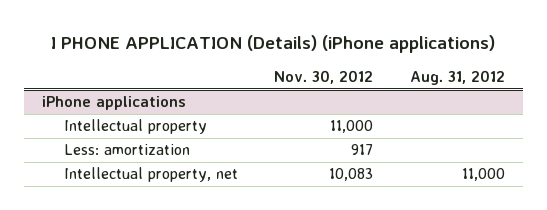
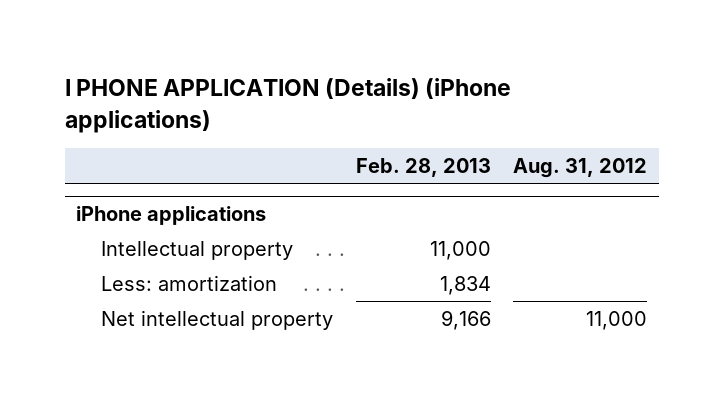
- | Nov. 30, 2012 | Aug. 31, 2012
+ | Feb. 28, 2013 | Aug. 31, 2012
@ iPhone applications
- Intellectual property, net | 10,083 | 11,000
+ Net intellectual property | 9,166 | 11,000

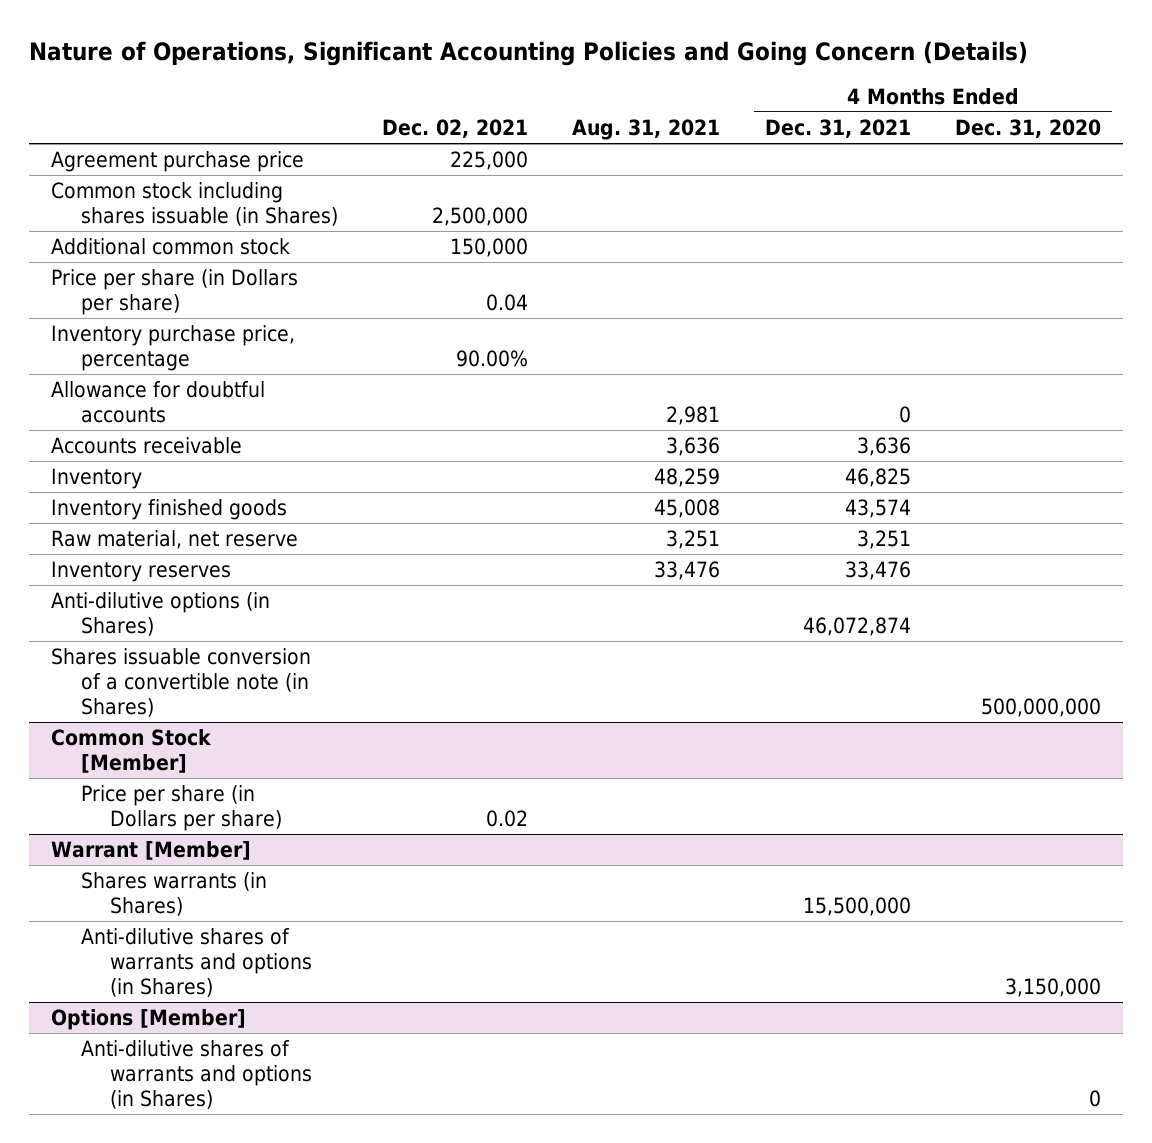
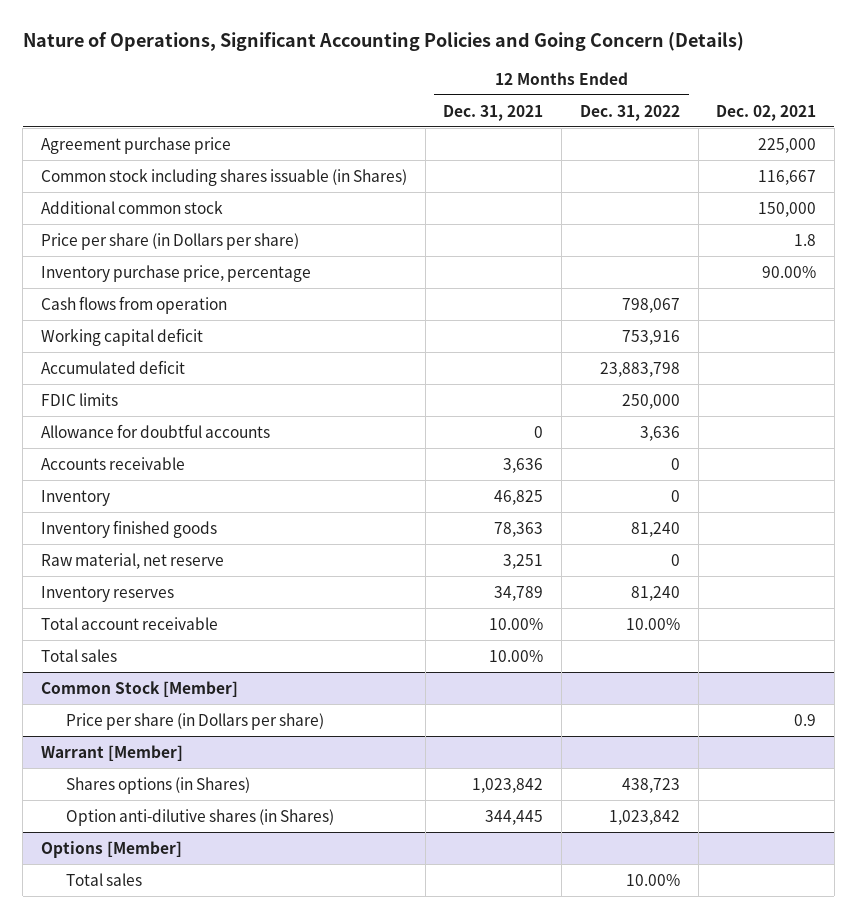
- | Dec. 02, 2021 | Aug. 31, 2021 | 4 Months Ended Dec. 31, 2021 | 4 Months Ended Dec. 31, 2020
+ | 12 Months Ended Dec. 31, 2021 | 12 Months Ended Dec. 31, 2022 | Dec. 02, 2021
- Common stock including shares issuable (in Shares) | 2,500,000 | | |
+ Common stock including shares issuable (in Shares) | | | 116,667
- Price per share (in Dollars per share) | 0.04 | | |
+ Price per share (in Dollars per share) | | | 1.8
+ Cash flows from operation | | 798,067 |
+ Working capital deficit | | 753,916 |
+ Accumulated deficit | | 23,883,798 |
+ FDIC limits | | 250,000 |
- Anti-dilutive options (in Shares) | | | 46,072,874 |
- Shares issuable conversion of a convertible note (in Shares) | | | | 500,000,000
+ Total account receivable | 10.00% | 10.00% |
+ Total sales | 10.00% | |
@ Common Stock [Member]
- Price per share (in Dollars per share) | 0.02 | | |
+ Price per share (in Dollars per share) | | | 0.9
@ Warrant [Member]
- Shares warrants (in Shares) | | | 15,500,000 |
- Anti-dilutive shares of warrants and options (in Shares) | | | | 3,150,000
+ Shares options (in Shares) | 1,023,842 | 438,723 |
+ Option anti-dilutive shares (in Shares) | 344,445 | 1,023,842 |
@ Options [Member]
- Anti-dilutive shares of warrants and options (in Shares) | | | | 0
+ Total sales | | 10.00% |

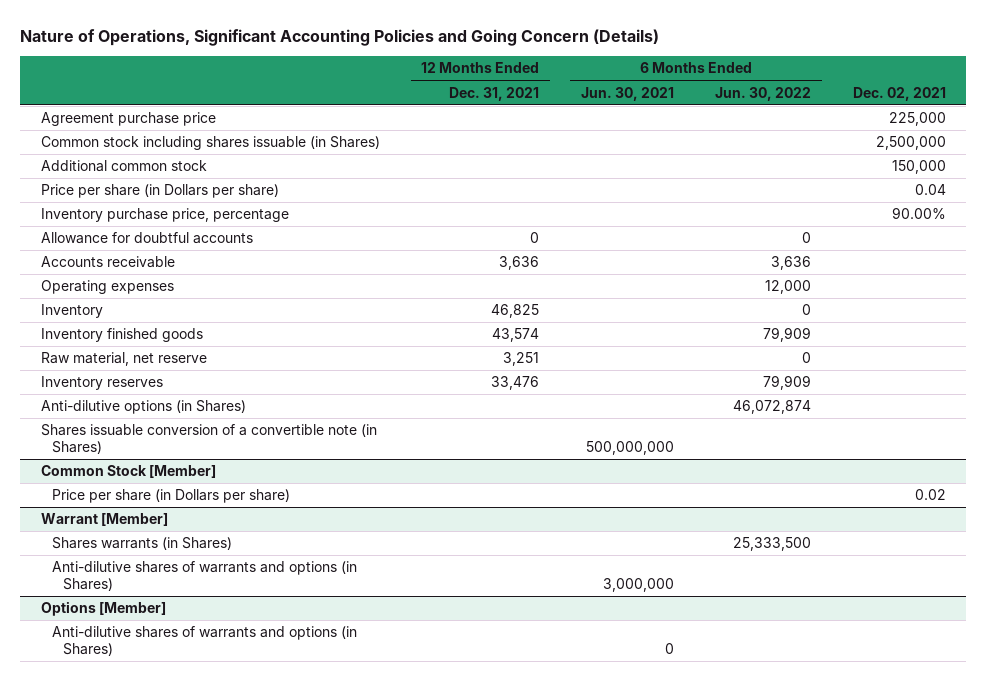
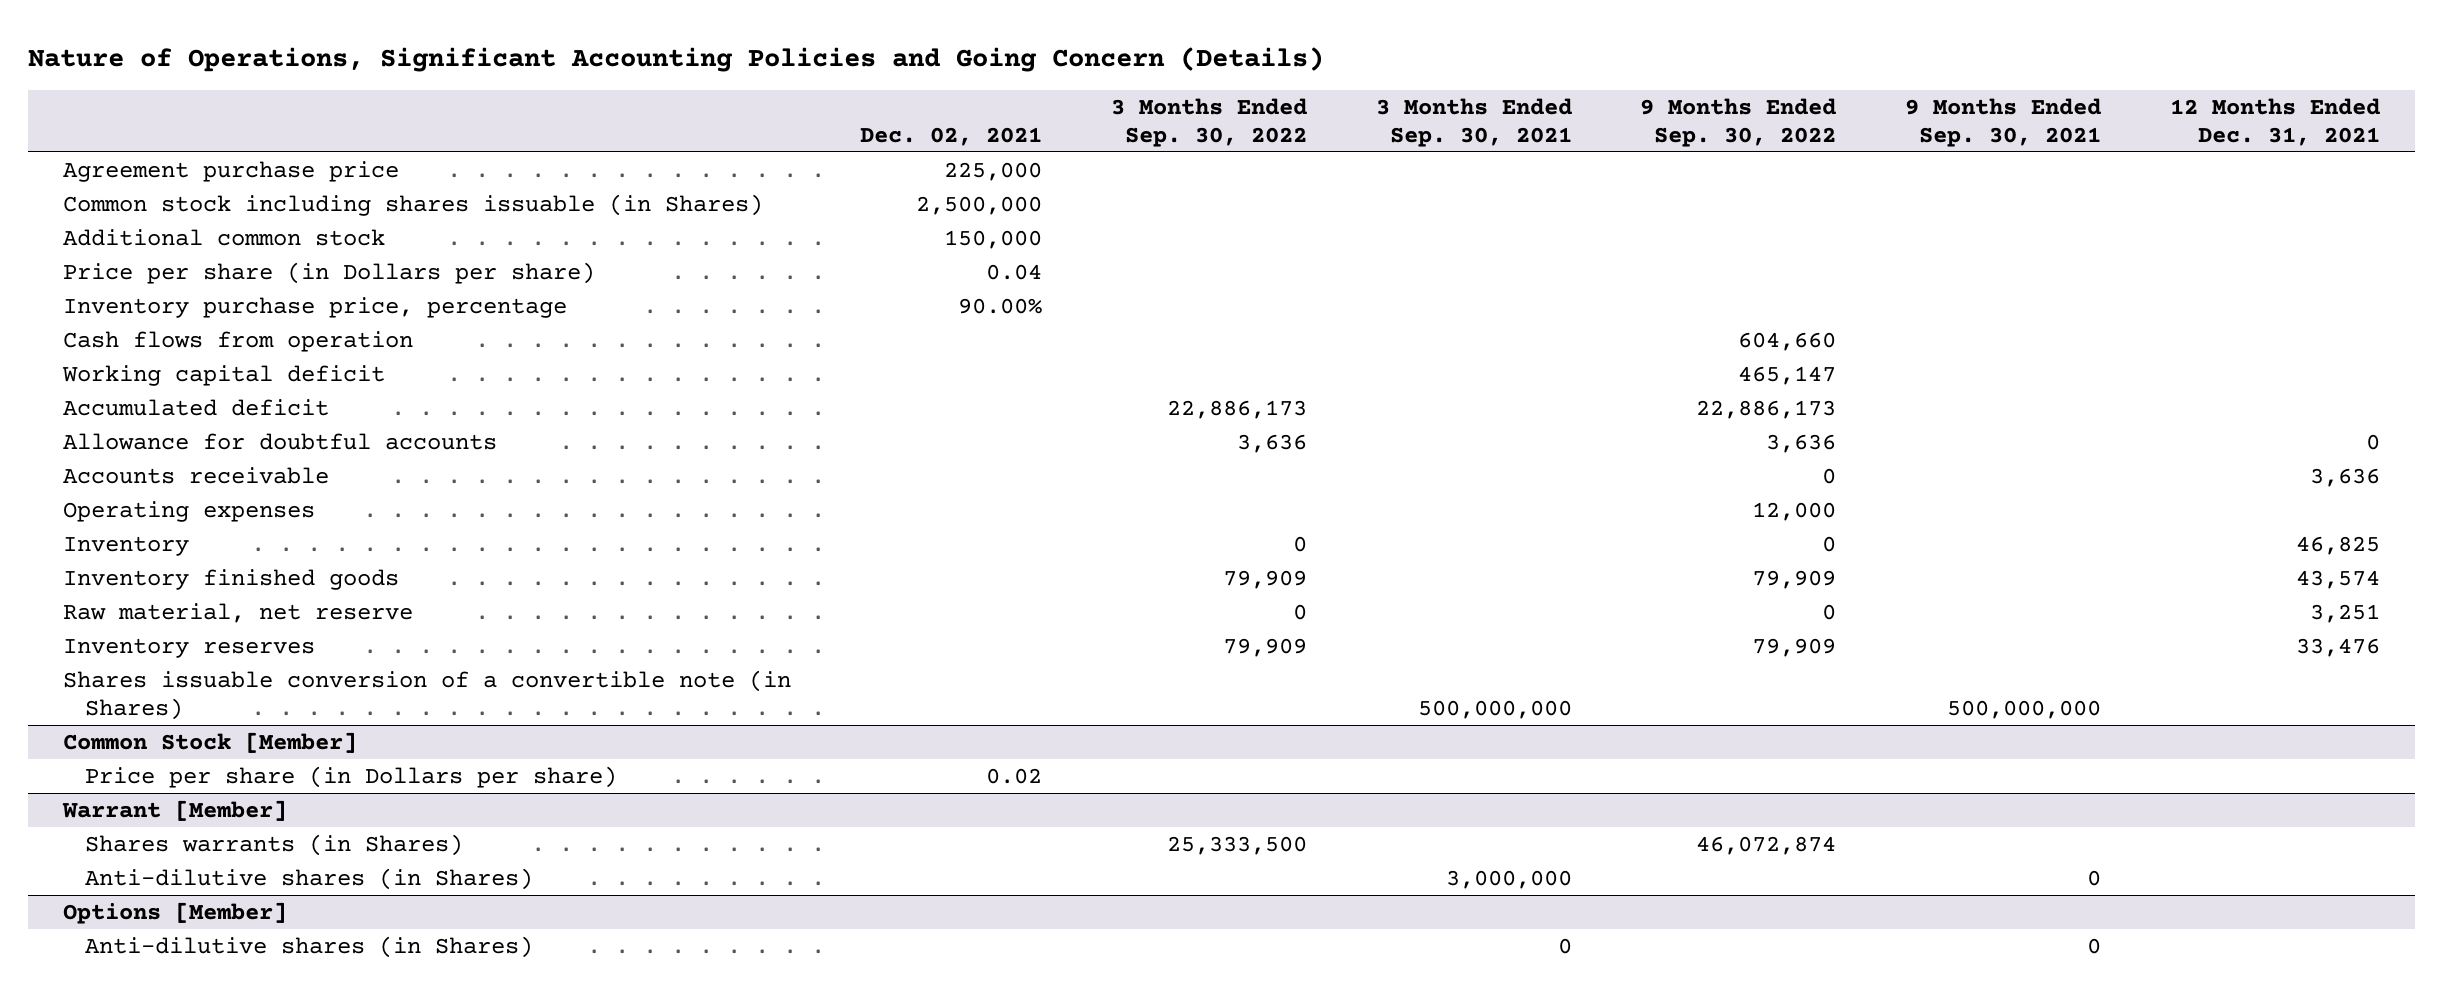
- | 12 Months Ended Dec. 31, 2021 | 6 Months Ended Jun. 30, 2021 | 6 Months Ended Jun. 30, 2022 | Dec. 02, 2021
+ | Dec. 02, 2021 | 3 Months Ended Sep. 30, 2022 | 3 Months Ended Sep. 30, 2021 | 9 Months Ended Sep. 30, 2022 | 9 Months Ended Sep. 30, 2021 | 12 Months Ended Dec. 31, 2021
+ Cash flows from operation | | | | 604,660 | |
+ Working capital deficit | | | | 465,147 | |
+ Accumulated deficit | | 22,886,173 | | 22,886,173 | |
- Anti-dilutive options (in Shares) | | | 46,072,874 |
@ Warrant [Member]
- Anti-dilutive shares of warrants and options (in Shares) | | 3,000,000 | |
+ Anti-dilutive shares (in Shares) | | | 3,000,000 | | 0 |
@ Options [Member]
- Anti-dilutive shares of warrants and options (in Shares) | | 0 | |
+ Anti-dilutive shares (in Shares) | | | 0 | | 0 |

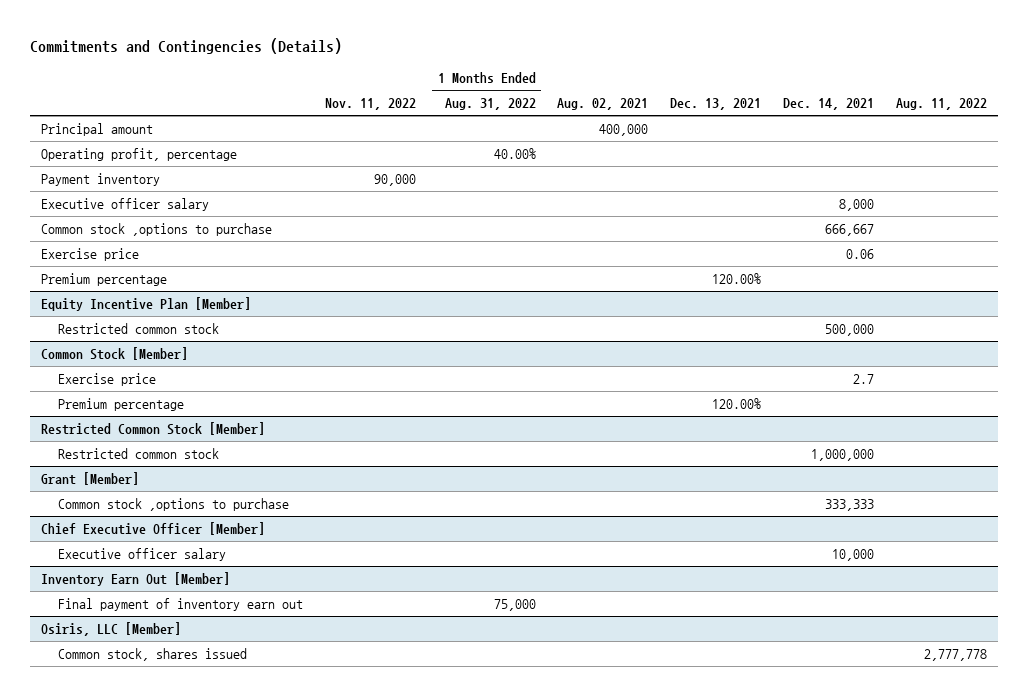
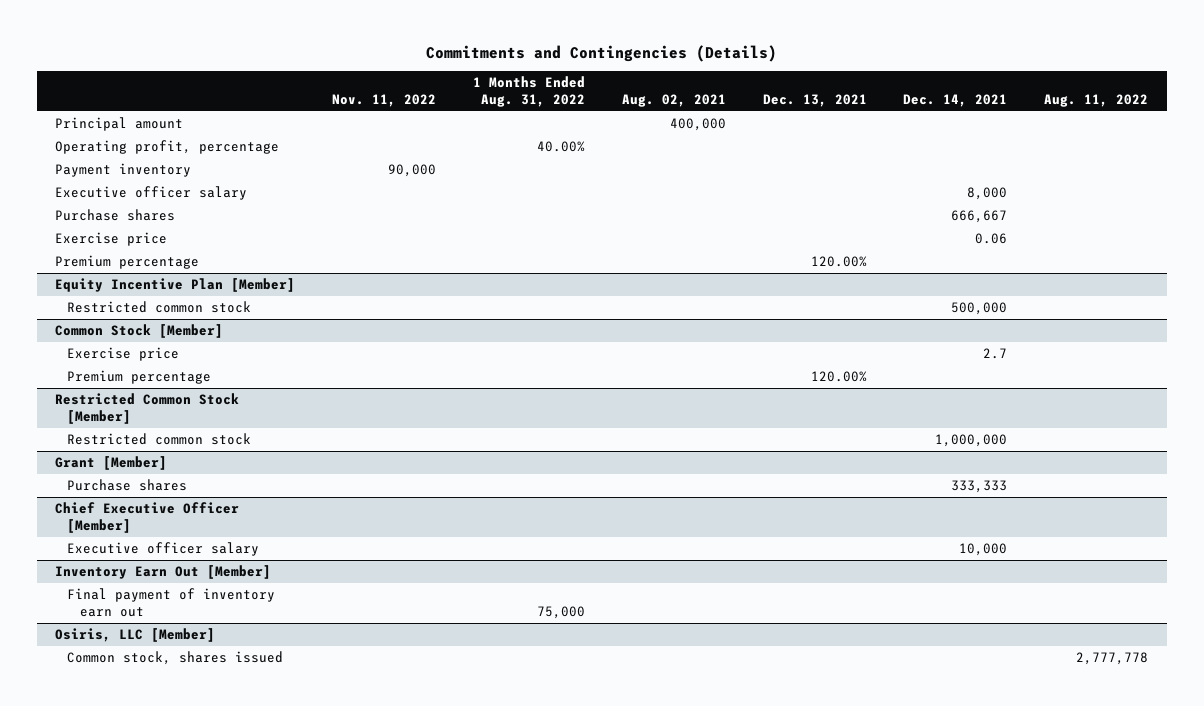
- Common stock ,options to purchase | | | | | 666,667 |
+ Purchase shares | | | | | 666,667 |
@ Grant [Member]
- Common stock ,options to purchase | | | | | 333,333 |
+ Purchase shares | | | | | 333,333 |

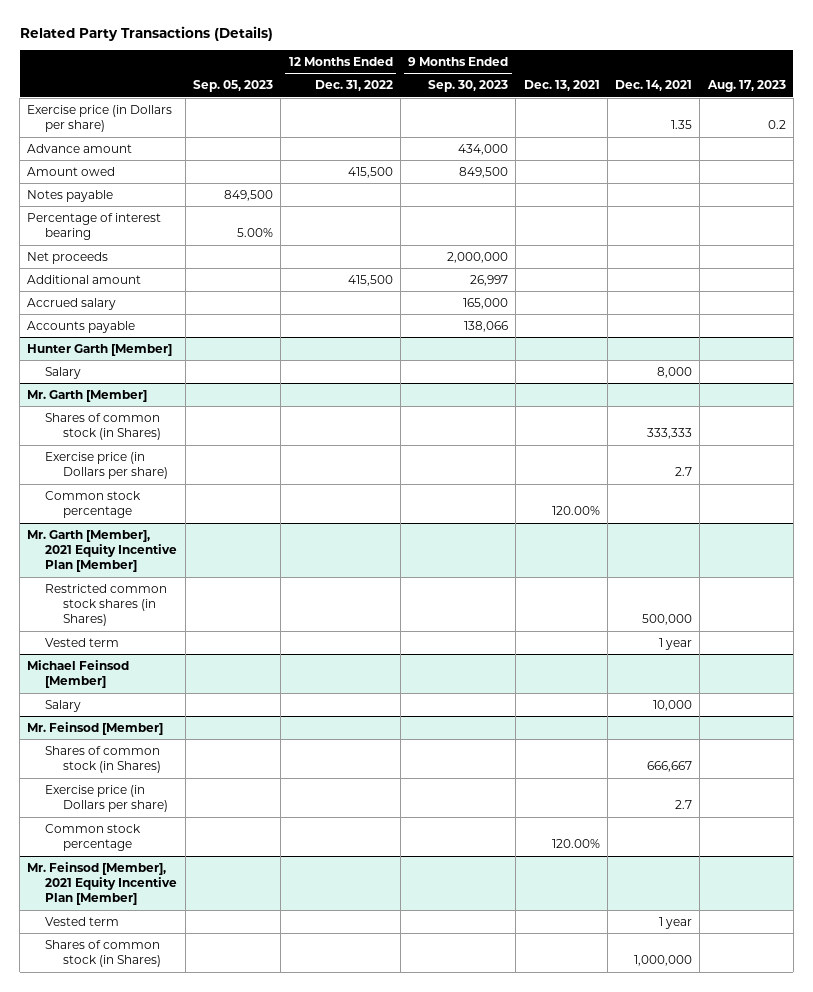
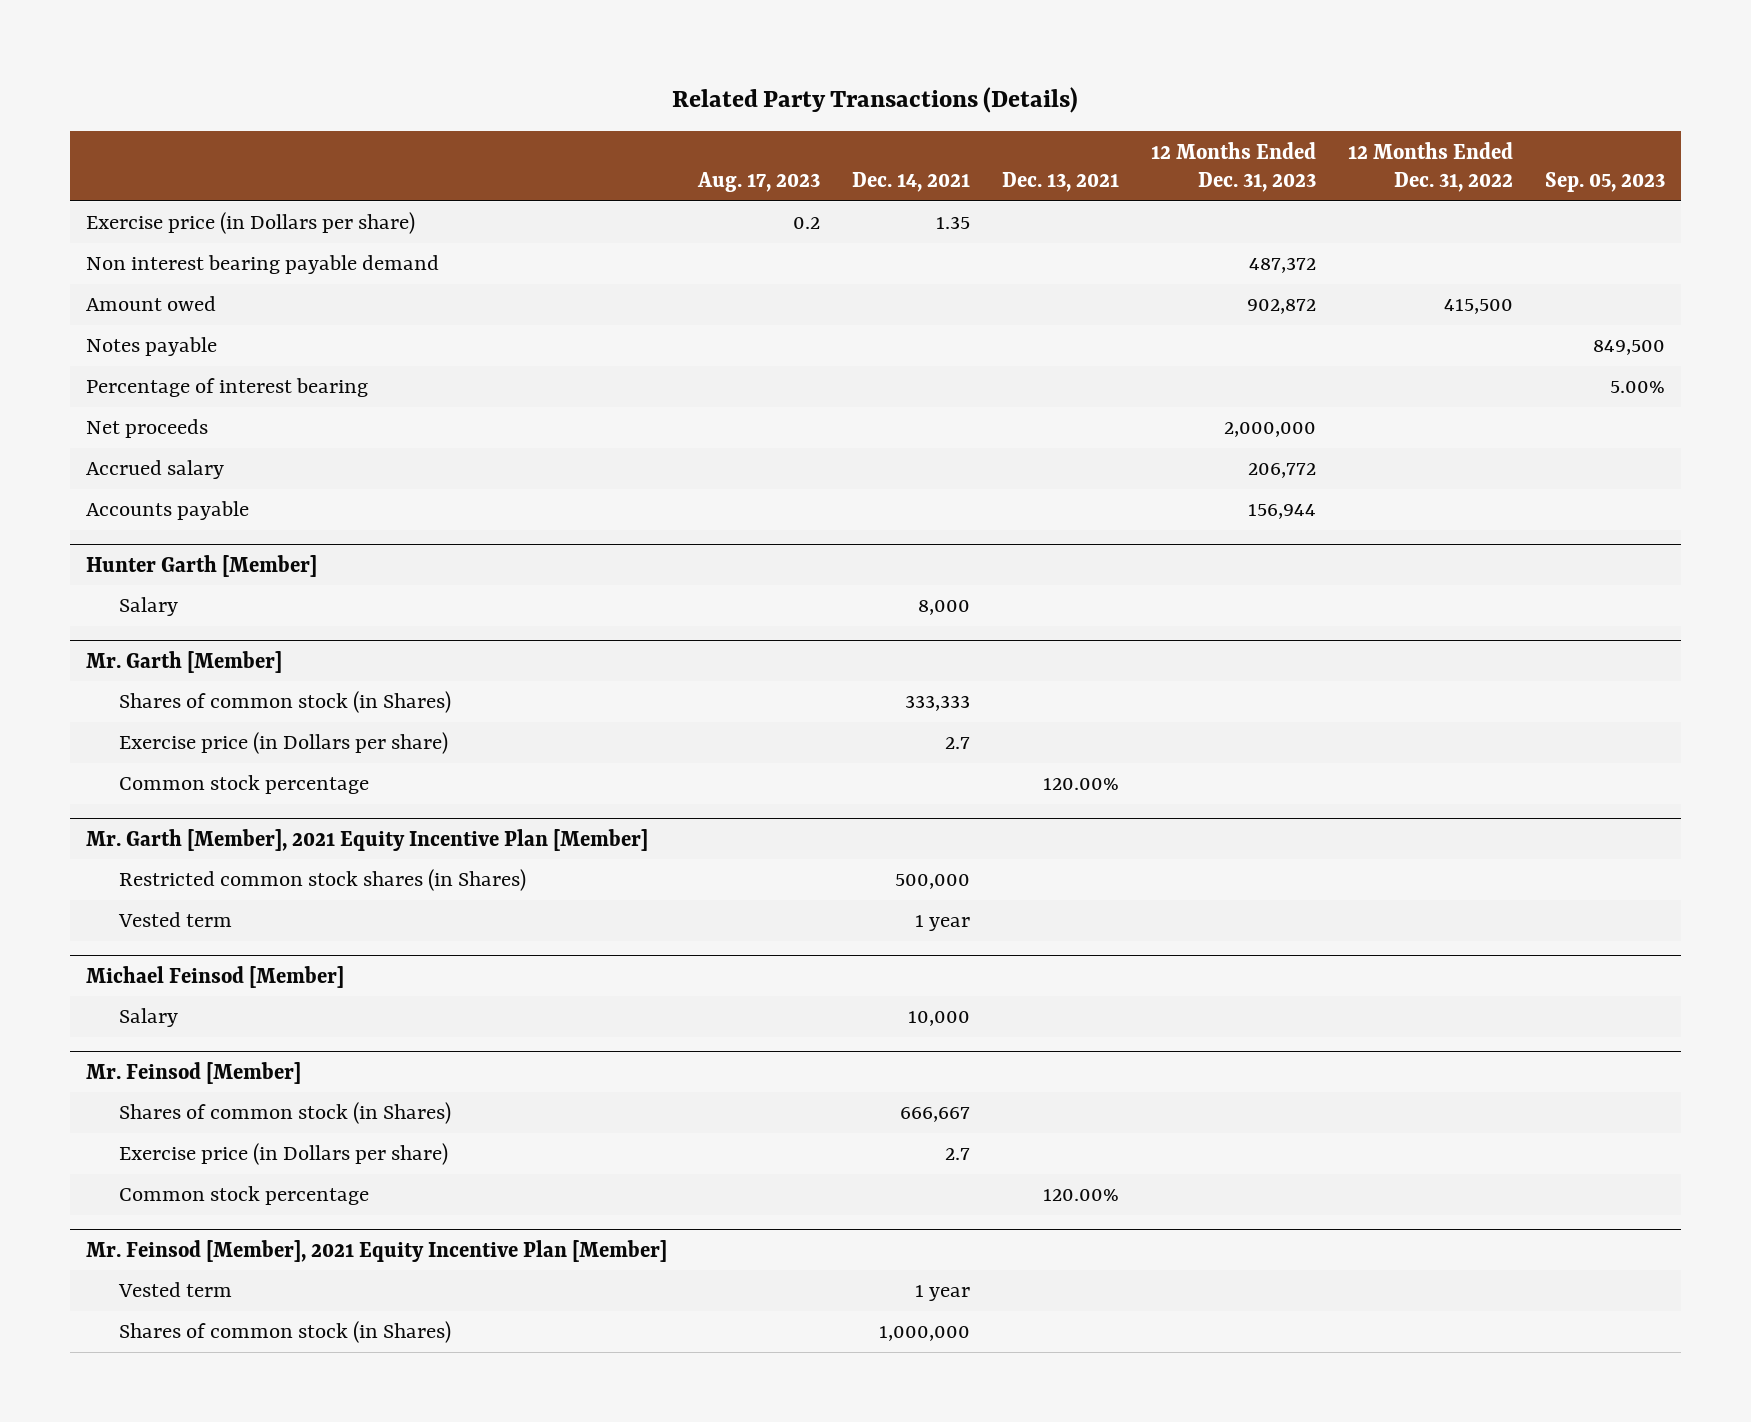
- | Sep. 05, 2023 | 12 Months Ended Dec. 31, 2022 | 9 Months Ended Sep. 30, 2023 | Dec. 13, 2021 | Dec. 14, 2021 | Aug. 17, 2023
+ | Aug. 17, 2023 | Dec. 14, 2021 | Dec. 13, 2021 | 12 Months Ended Dec. 31, 2023 | 12 Months Ended Dec. 31, 2022 | Sep. 05, 2023
- Advance amount | | | 434,000 | | |
+ Non interest bearing payable demand | | | | 487,372 | |
- Additional amount | | 415,500 | 26,997 | | |

